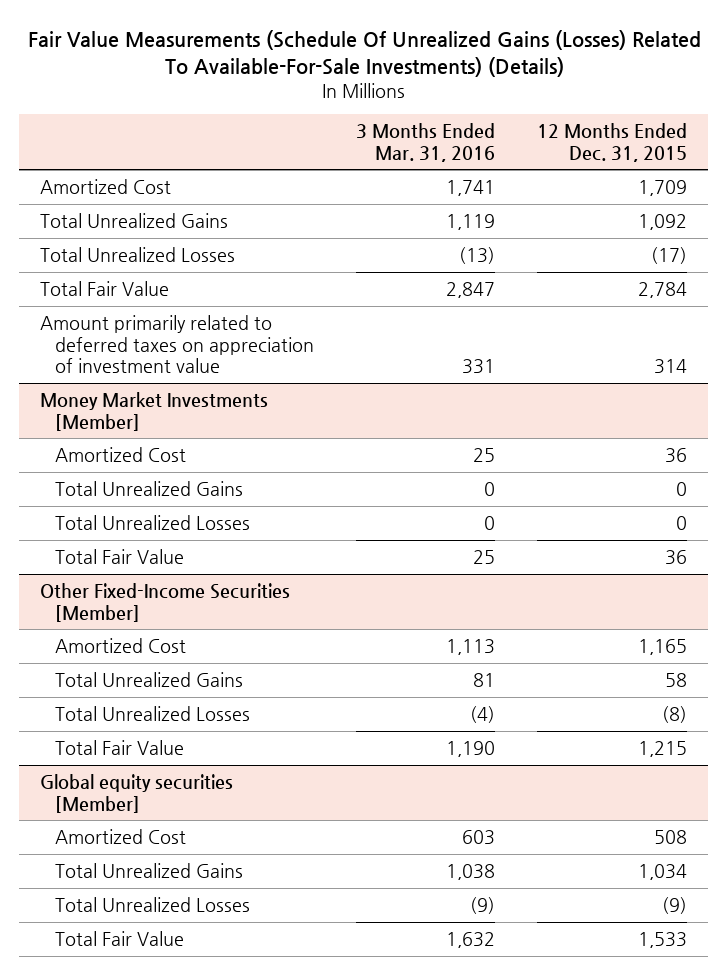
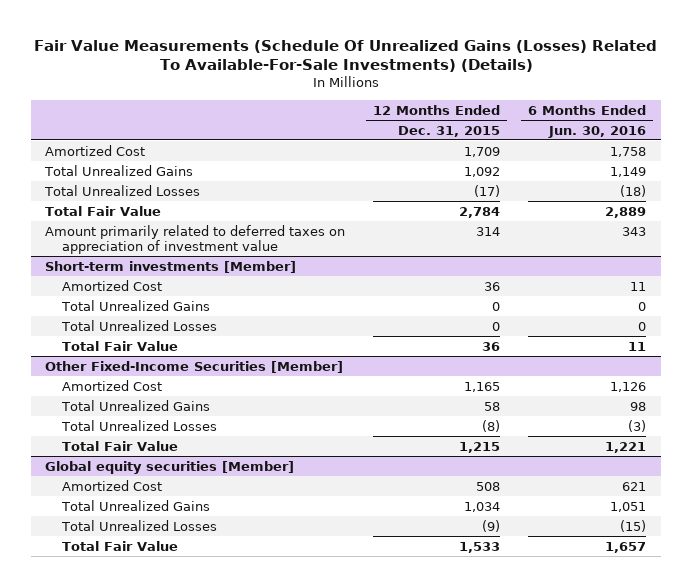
- | 3 Months Ended Mar. 31, 2016 | 12 Months Ended Dec. 31, 2015
+ | 12 Months Ended Dec. 31, 2015 | 6 Months Ended Jun. 30, 2016
- Money Market Investments [Member]
+ Short-term investments [Member]

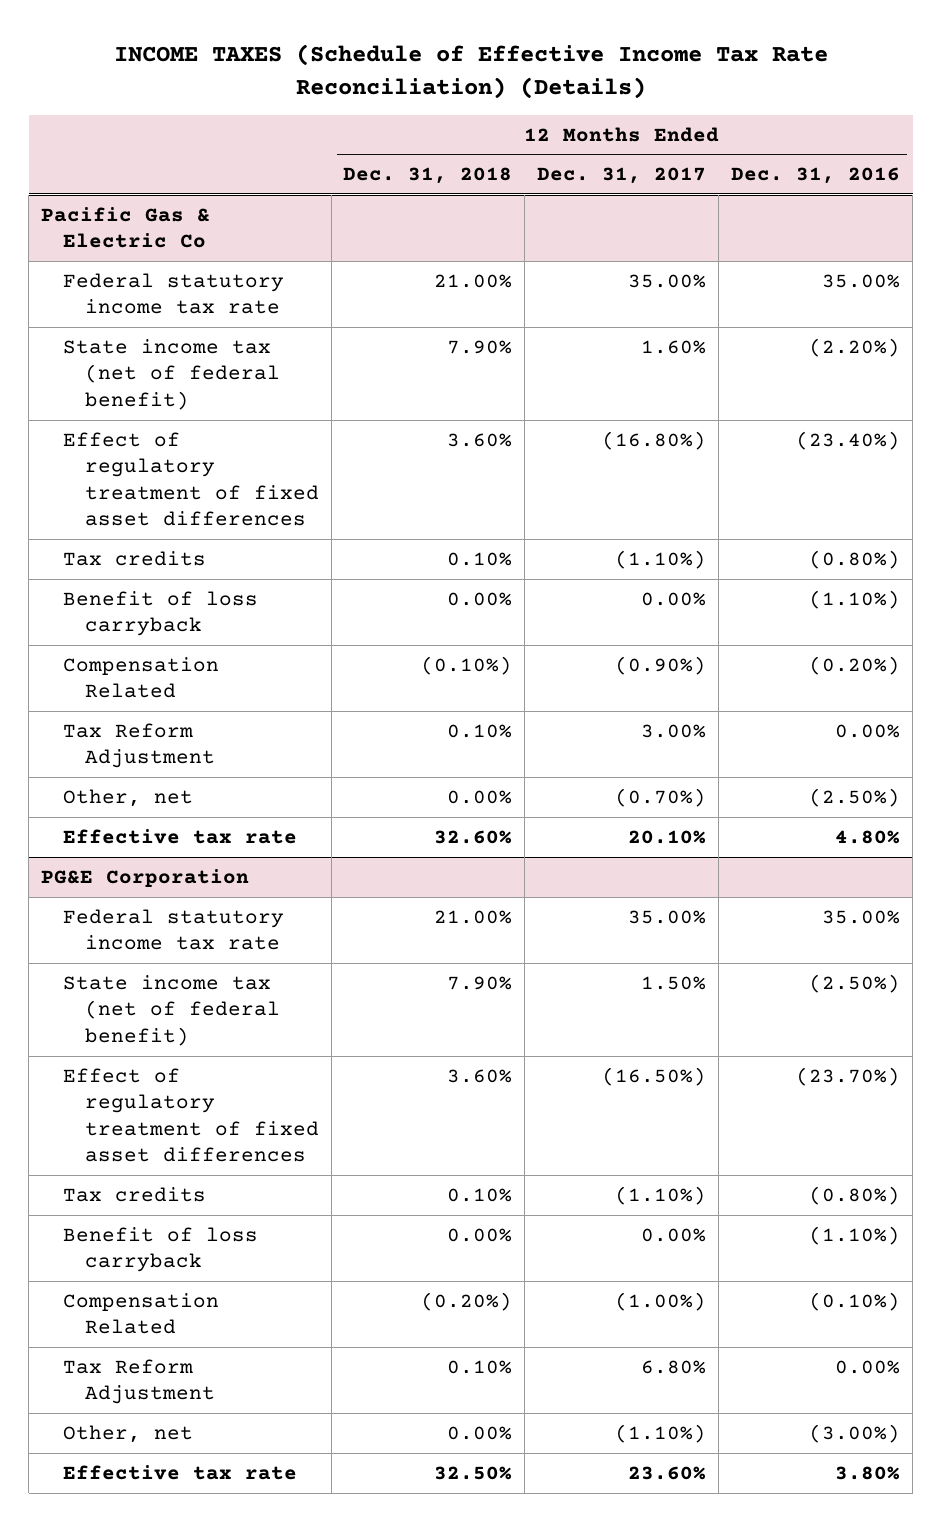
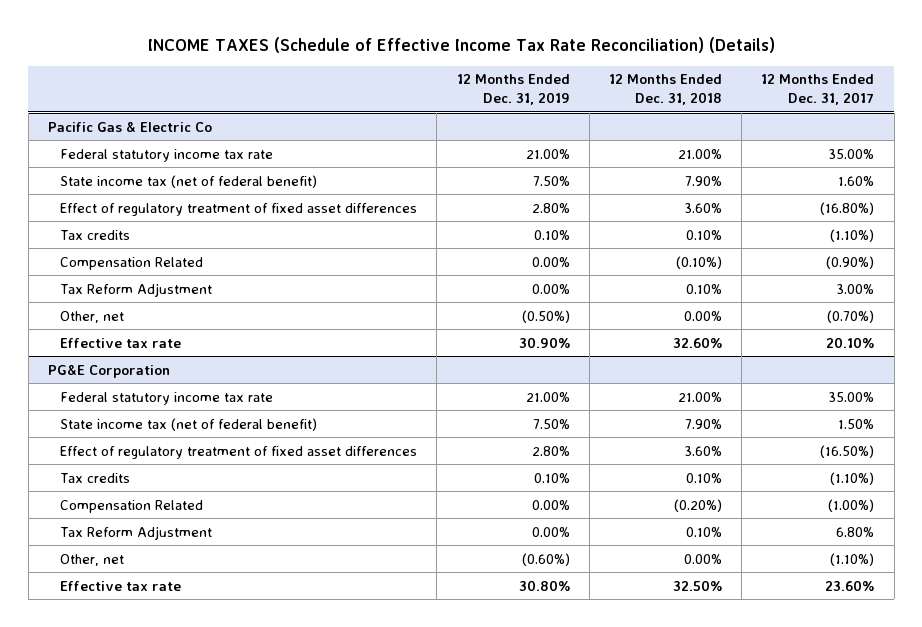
- | 12 Months Ended Dec. 31, 2018 | 12 Months Ended Dec. 31, 2017 | 12 Months Ended Dec. 31, 2016
+ | 12 Months Ended Dec. 31, 2019 | 12 Months Ended Dec. 31, 2018 | 12 Months Ended Dec. 31, 2017
@ Pacific Gas & Electric Co
- Benefit of loss carryback | 0.00% | 0.00% | (1.10%)
@ PG&E Corporation
- Benefit of loss carryback | 0.00% | 0.00% | (1.10%)

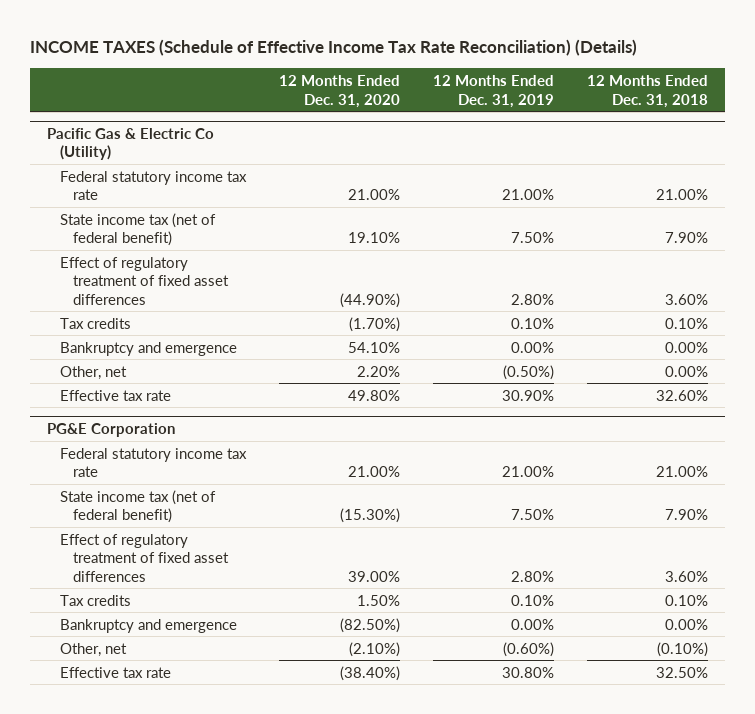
- | 12 Months Ended Dec. 31, 2019 | 12 Months Ended Dec. 31, 2018 | 12 Months Ended Dec. 31, 2017
+ | 12 Months Ended Dec. 31, 2020 | 12 Months Ended Dec. 31, 2019 | 12 Months Ended Dec. 31, 2018
- Pacific Gas & Electric Co
+ Pacific Gas & Electric Co (Utility)
- Compensation Related | 0.00% | (0.10%) | (0.90%)
- Tax Reform Adjustment | 0.00% | 0.10% | 3.00%
+ Bankruptcy and emergence | 54.10% | 0.00% | 0.00%
@ PG&E Corporation
- Compensation Related | 0.00% | (0.20%) | (1.00%)
- Tax Reform Adjustment | 0.00% | 0.10% | 6.80%
- Other, net | (0.60%) | 0.00% | (1.10%)
+ Bankruptcy and emergence | (82.50%) | 0.00% | 0.00%
+ Other, net | (2.10%) | (0.60%) | (0.10%)

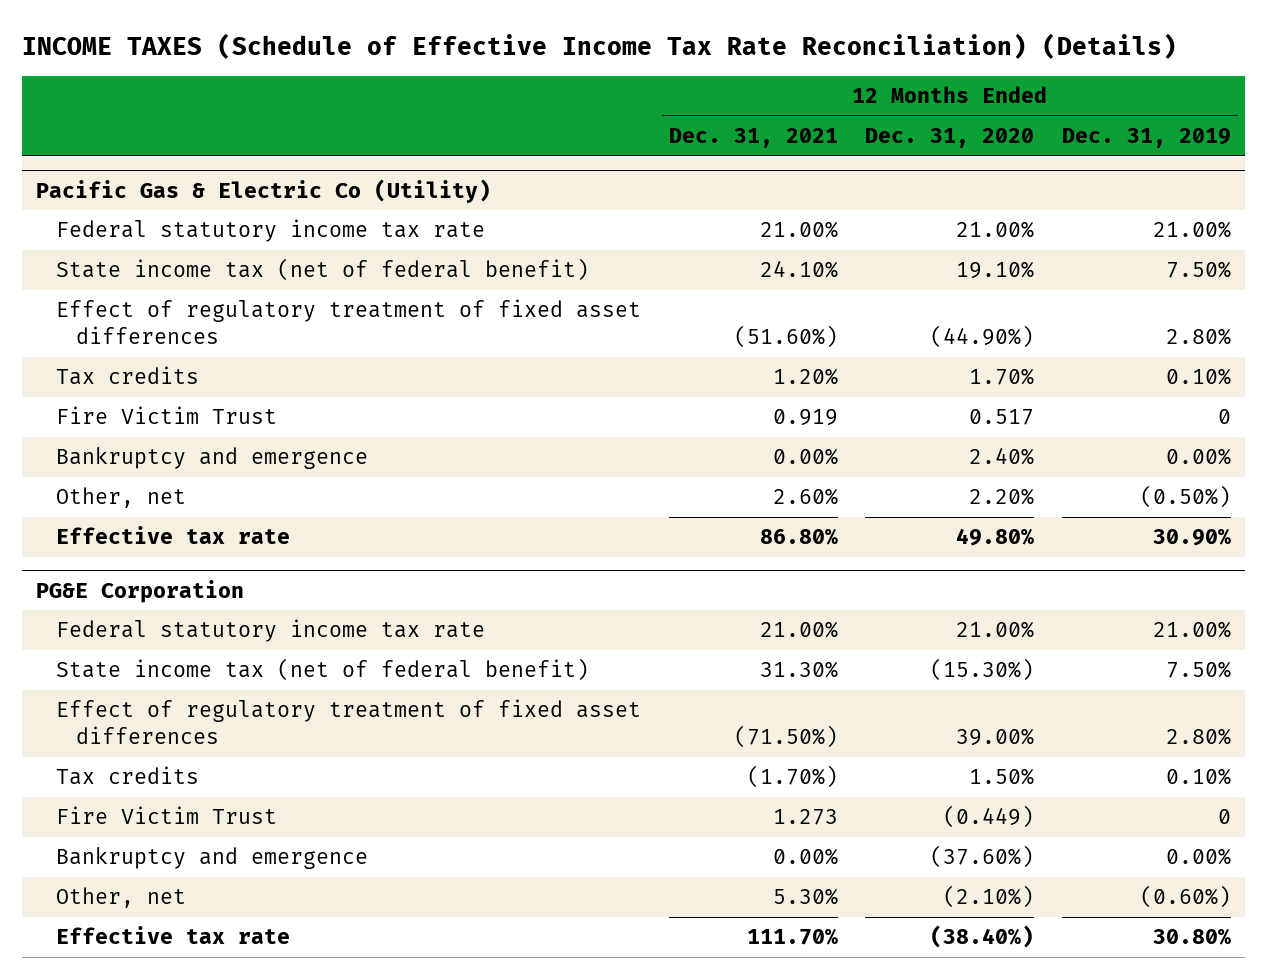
- | 12 Months Ended Dec. 31, 2020 | 12 Months Ended Dec. 31, 2019 | 12 Months Ended Dec. 31, 2018
+ | 12 Months Ended Dec. 31, 2021 | 12 Months Ended Dec. 31, 2020 | 12 Months Ended Dec. 31, 2019
@ Pacific Gas & Electric Co (Utility)
- Tax credits | (1.70%) | 0.10% | 0.10%
- Bankruptcy and emergence | 54.10% | 0.00% | 0.00%
+ Tax credits | 1.20% | 1.70% | 0.10%
+ Fire Victim Trust | 0.919 | 0.517 | 0
+ Bankruptcy and emergence | 0.00% | 2.40% | 0.00%
@ PG&E Corporation
- Bankruptcy and emergence | (82.50%) | 0.00% | 0.00%
+ Fire Victim Trust | 1.273 | (0.449) | 0
+ Bankruptcy and emergence | 0.00% | (37.60%) | 0.00%

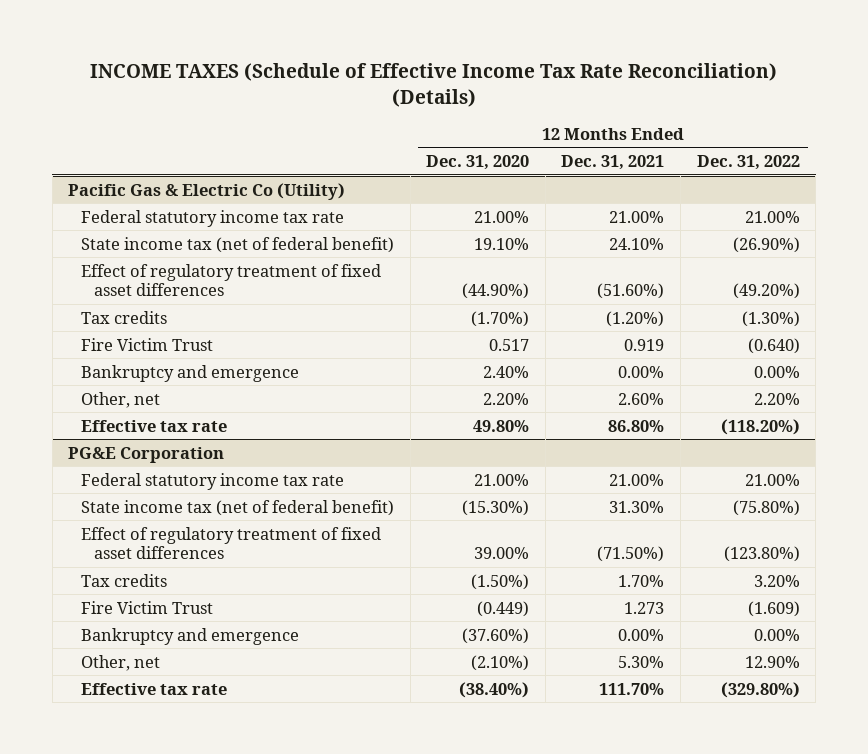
- | 12 Months Ended Dec. 31, 2021 | 12 Months Ended Dec. 31, 2020 | 12 Months Ended Dec. 31, 2019
+ | 12 Months Ended Dec. 31, 2020 | 12 Months Ended Dec. 31, 2021 | 12 Months Ended Dec. 31, 2022
@ Pacific Gas & Electric Co (Utility)
- Tax credits | 1.20% | 1.70% | 0.10%
+ Tax credits | (1.70%) | (1.20%) | (1.30%)
@ PG&E Corporation
- Tax credits | (1.70%) | 1.50% | 0.10%
+ Tax credits | (1.50%) | 1.70% | 3.20%

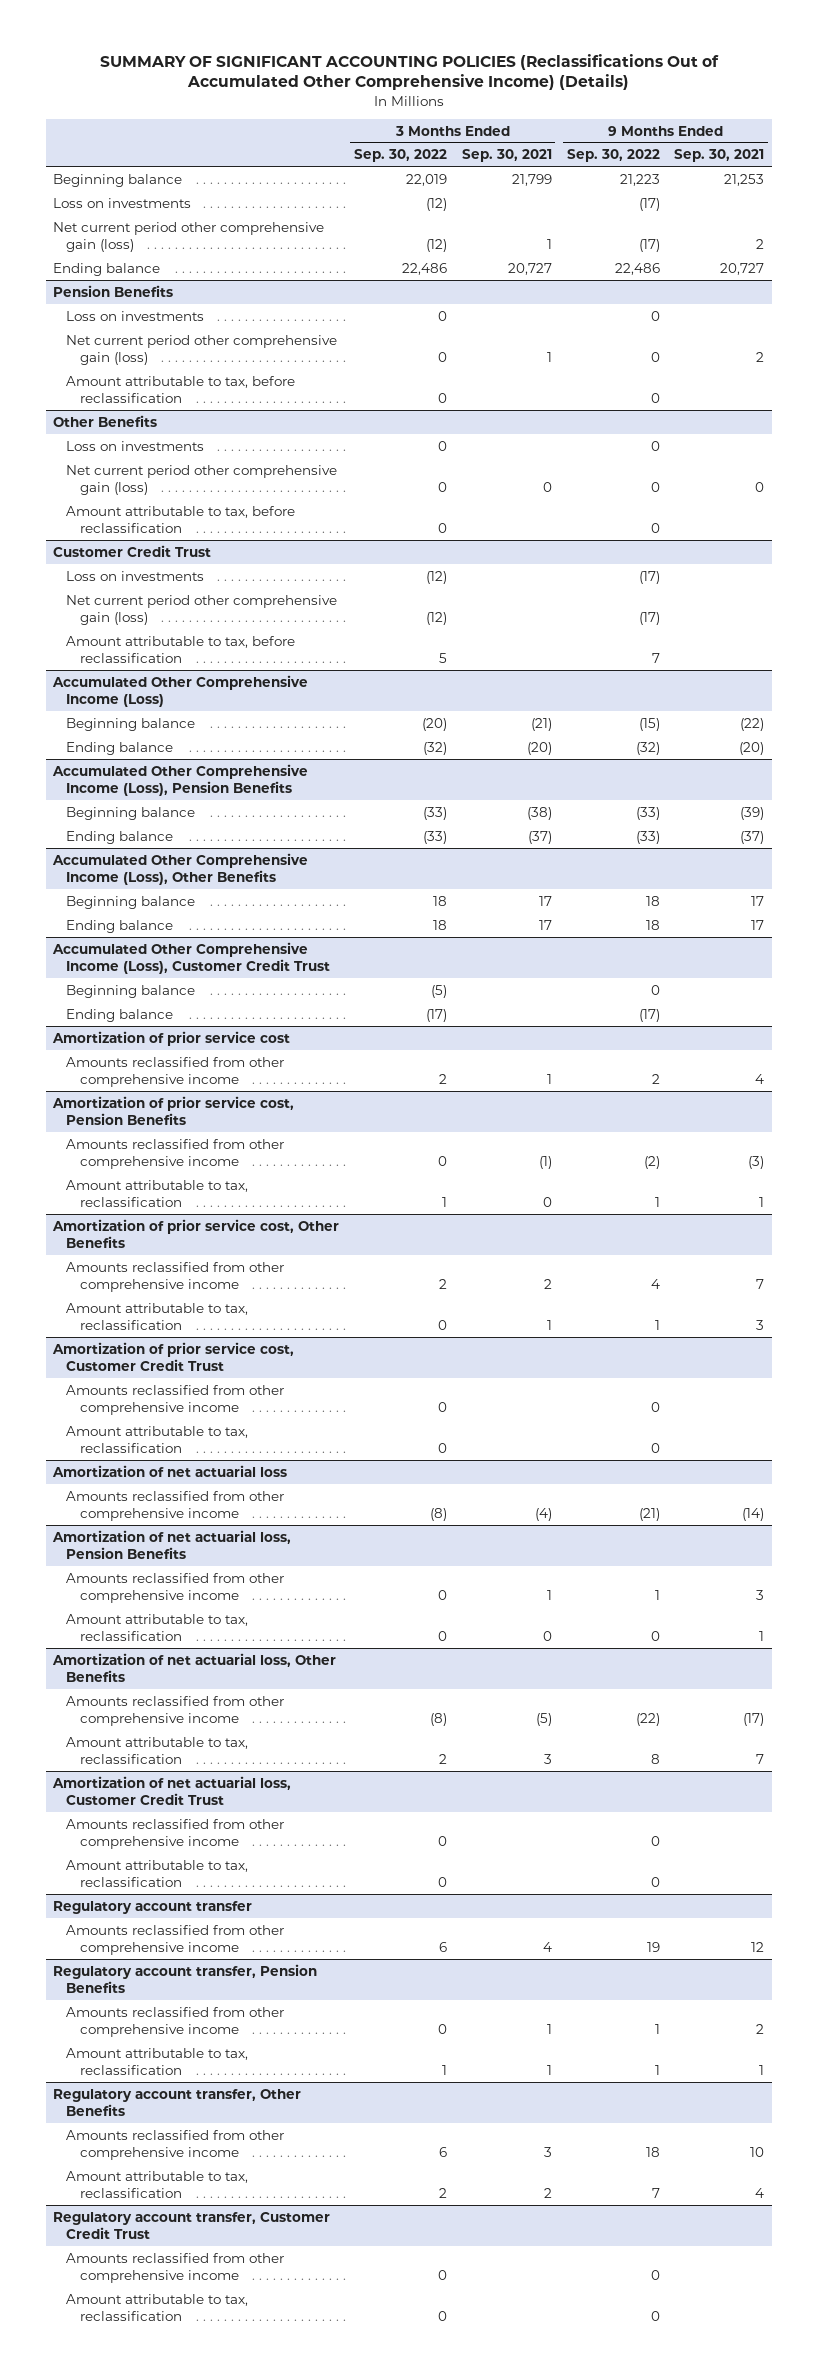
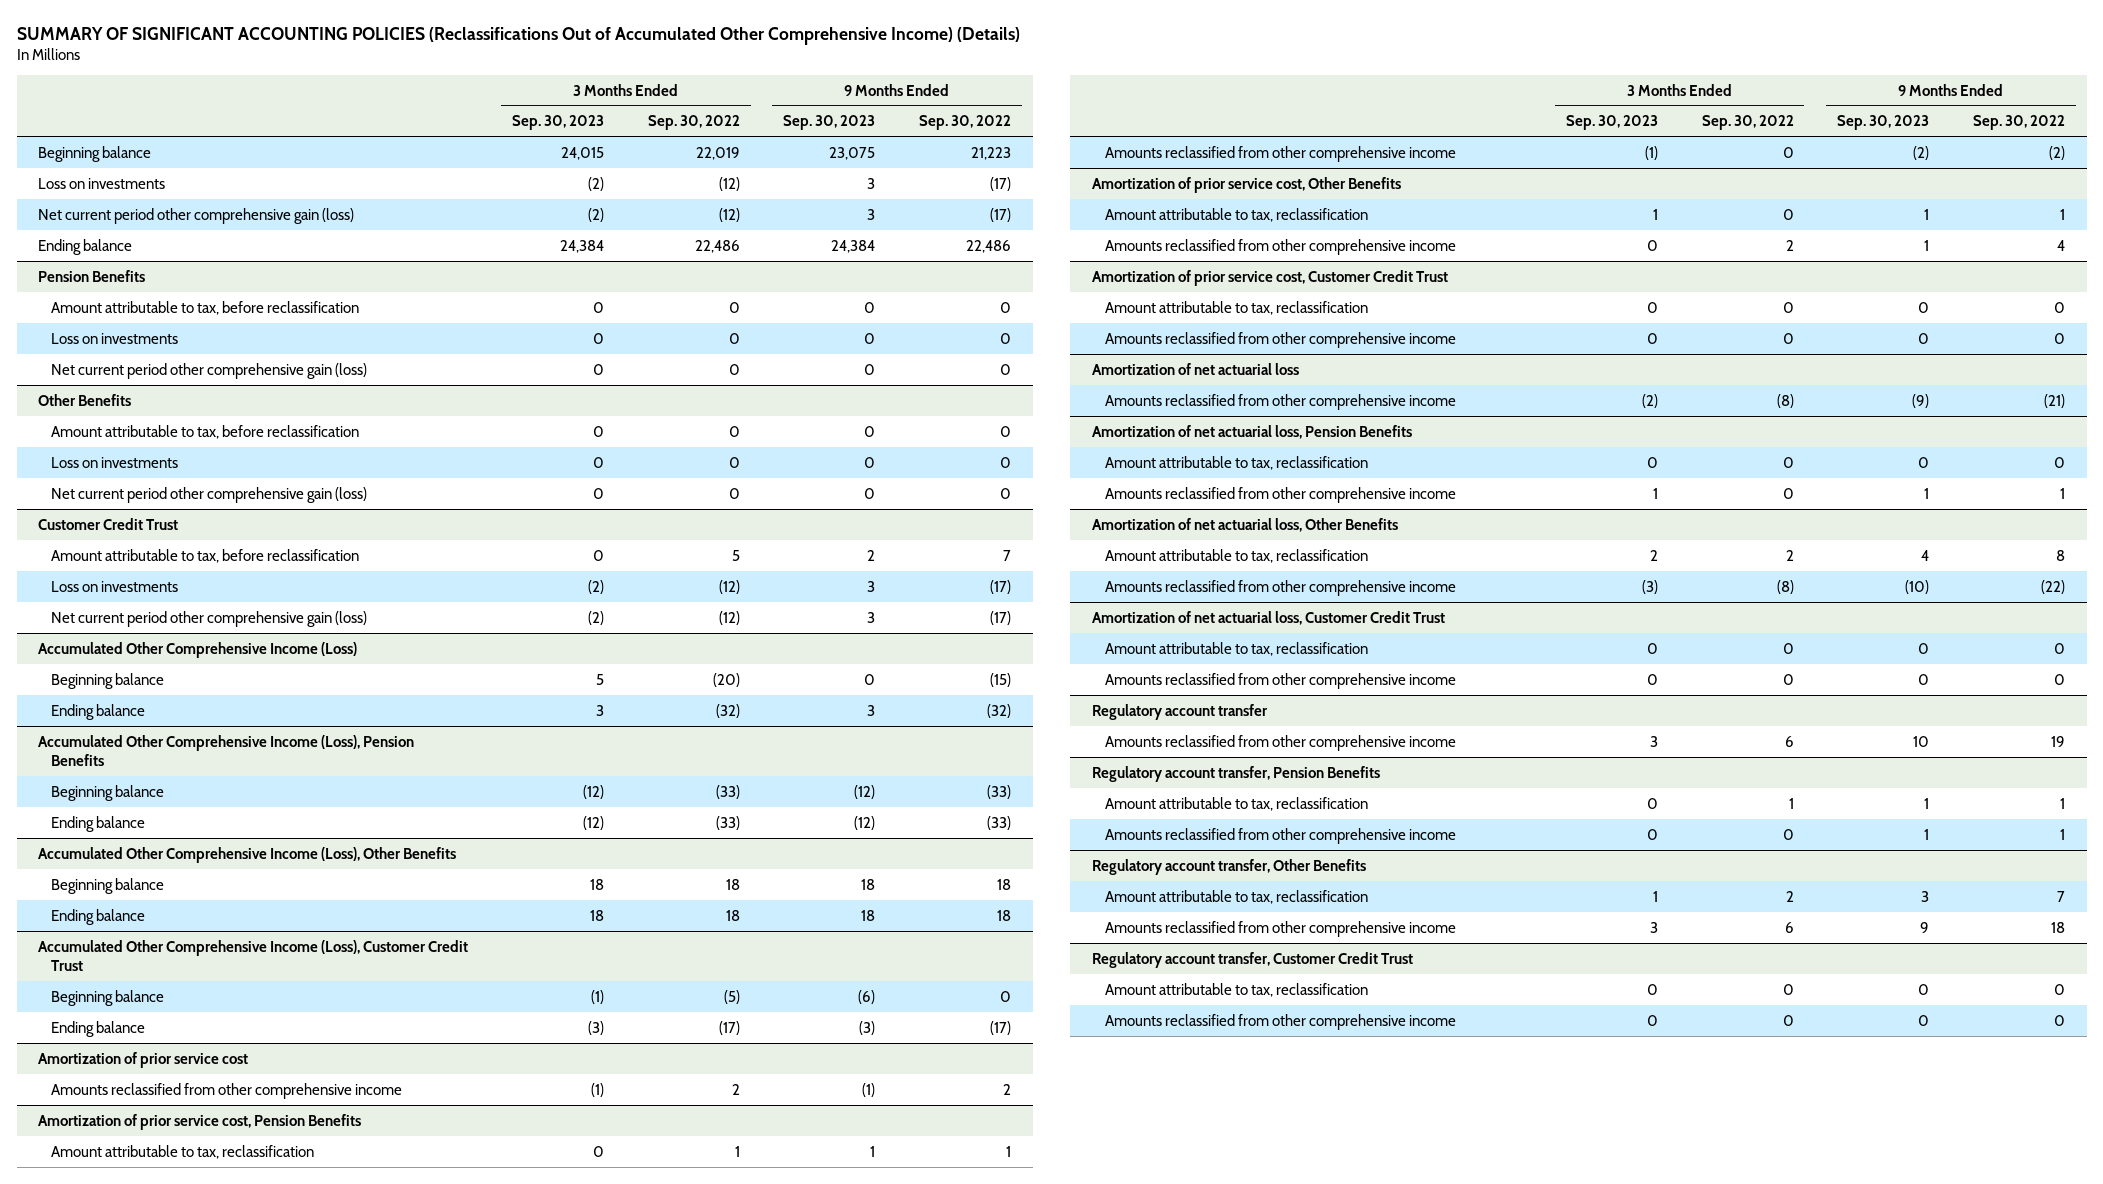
- | 3 Months Ended Sep. 30, 2022 | 3 Months Ended Sep. 30, 2021 | 9 Months Ended Sep. 30, 2022 | 9 Months Ended Sep. 30, 2021
+ | 3 Months Ended Sep. 30, 2023 | 3 Months Ended Sep. 30, 2022 | 9 Months Ended Sep. 30, 2023 | 9 Months Ended Sep. 30, 2022
@ Pension Benefits
moved up: Amount attributable to tax, before reclassification | 0 | 0 | 0 | 0
@ Other Benefits
moved up: Amount attributable to tax, before reclassification | 0 | 0 | 0 | 0
@ Customer Credit Trust
moved up: Amount attributable to tax, before reclassification | 0 | 5 | 2 | 7
@ Amortization of prior service cost, Pension Benefits
moved down: Amounts reclassified from other comprehensive income | (1) | 0 | (2) | (2)
@ Amortization of prior service cost, Other Benefits
moved down: Amounts reclassified from other comprehensive income | 0 | 2 | 1 | 4
@ Amortization of prior service cost, Customer Credit Trust
moved down: Amounts reclassified from other comprehensive income | 0 | 0 | 0 | 0
@ Amortization of net actuarial loss, Pension Benefits
moved down: Amounts reclassified from other comprehensive income | 1 | 0 | 1 | 1
@ Amortization of net actuarial loss, Other Benefits
moved down: Amounts reclassified from other comprehensive income | (3) | (8) | (10) | (22)
@ Amortization of net actuarial loss, Customer Credit Trust
moved down: Amounts reclassified from other comprehensive income | 0 | 0 | 0 | 0
@ Regulatory account transfer, Pension Benefits
moved down: Amounts reclassified from other comprehensive income | 0 | 0 | 1 | 1
@ Regulatory account transfer, Other Benefits
moved down: Amounts reclassified from other comprehensive income | 3 | 6 | 9 | 18
@ Regulatory account transfer, Customer Credit Trust
moved down: Amounts reclassified from other comprehensive income | 0 | 0 | 0 | 0

